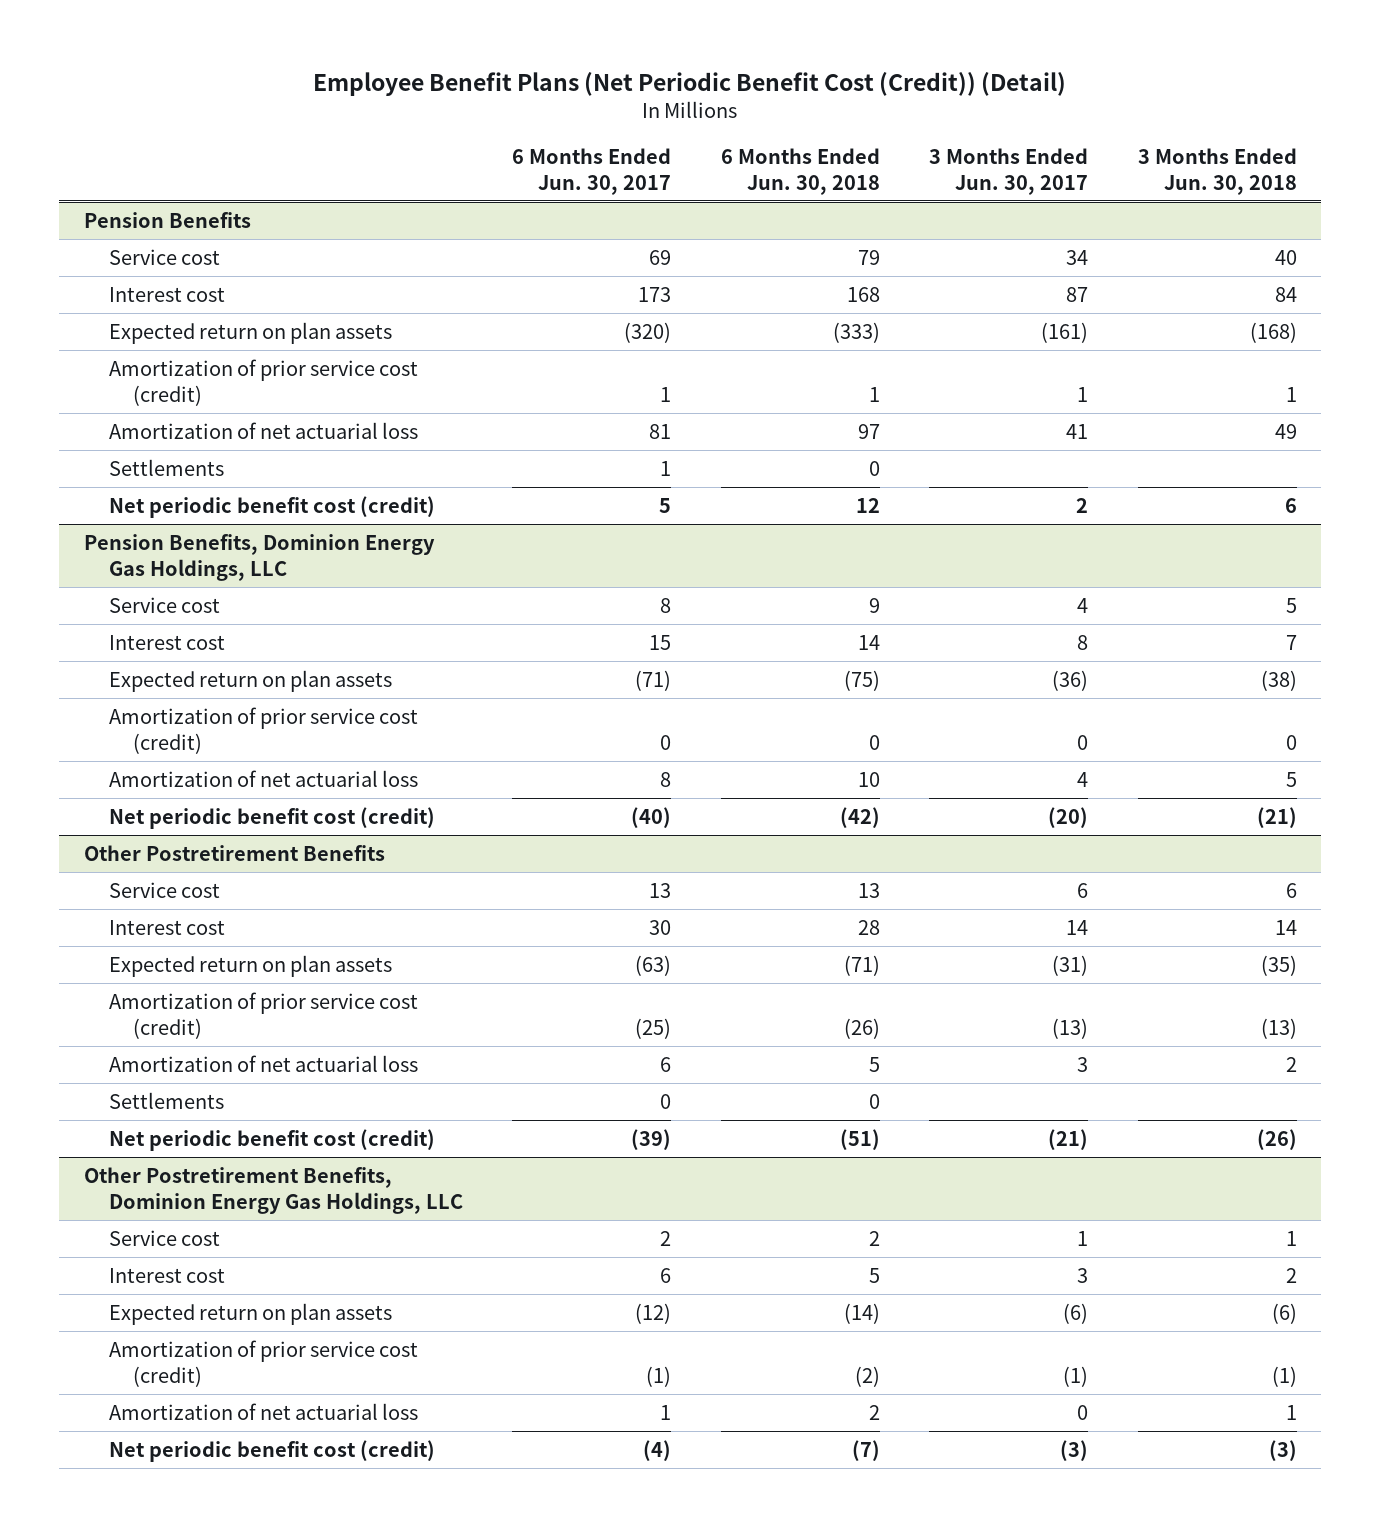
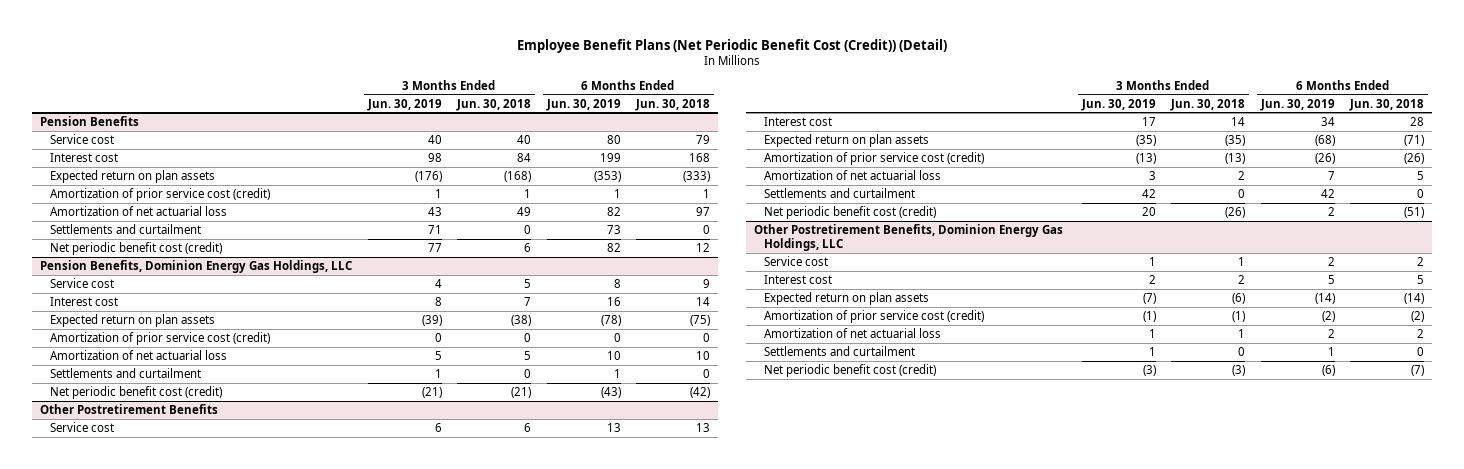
- | 6 Months Ended Jun. 30, 2017 | 6 Months Ended Jun. 30, 2018 | 3 Months Ended Jun. 30, 2017 | 3 Months Ended Jun. 30, 2018
+ | 3 Months Ended Jun. 30, 2019 | 3 Months Ended Jun. 30, 2018 | 6 Months Ended Jun. 30, 2019 | 6 Months Ended Jun. 30, 2018
@ Pension Benefits
- Settlements | 1 | 0 | |
+ Settlements and curtailment | 71 | 0 | 73 | 0
@ Pension Benefits, Dominion Energy Gas Holdings, LLC
+ Settlements and curtailment | 1 | 0 | 1 | 0
@ Other Postretirement Benefits
- Settlements | 0 | 0 | |
+ Settlements and curtailment | 42 | 0 | 42 | 0
@ Other Postretirement Benefits, Dominion Energy Gas Holdings, LLC
+ Settlements and curtailment | 1 | 0 | 1 | 0

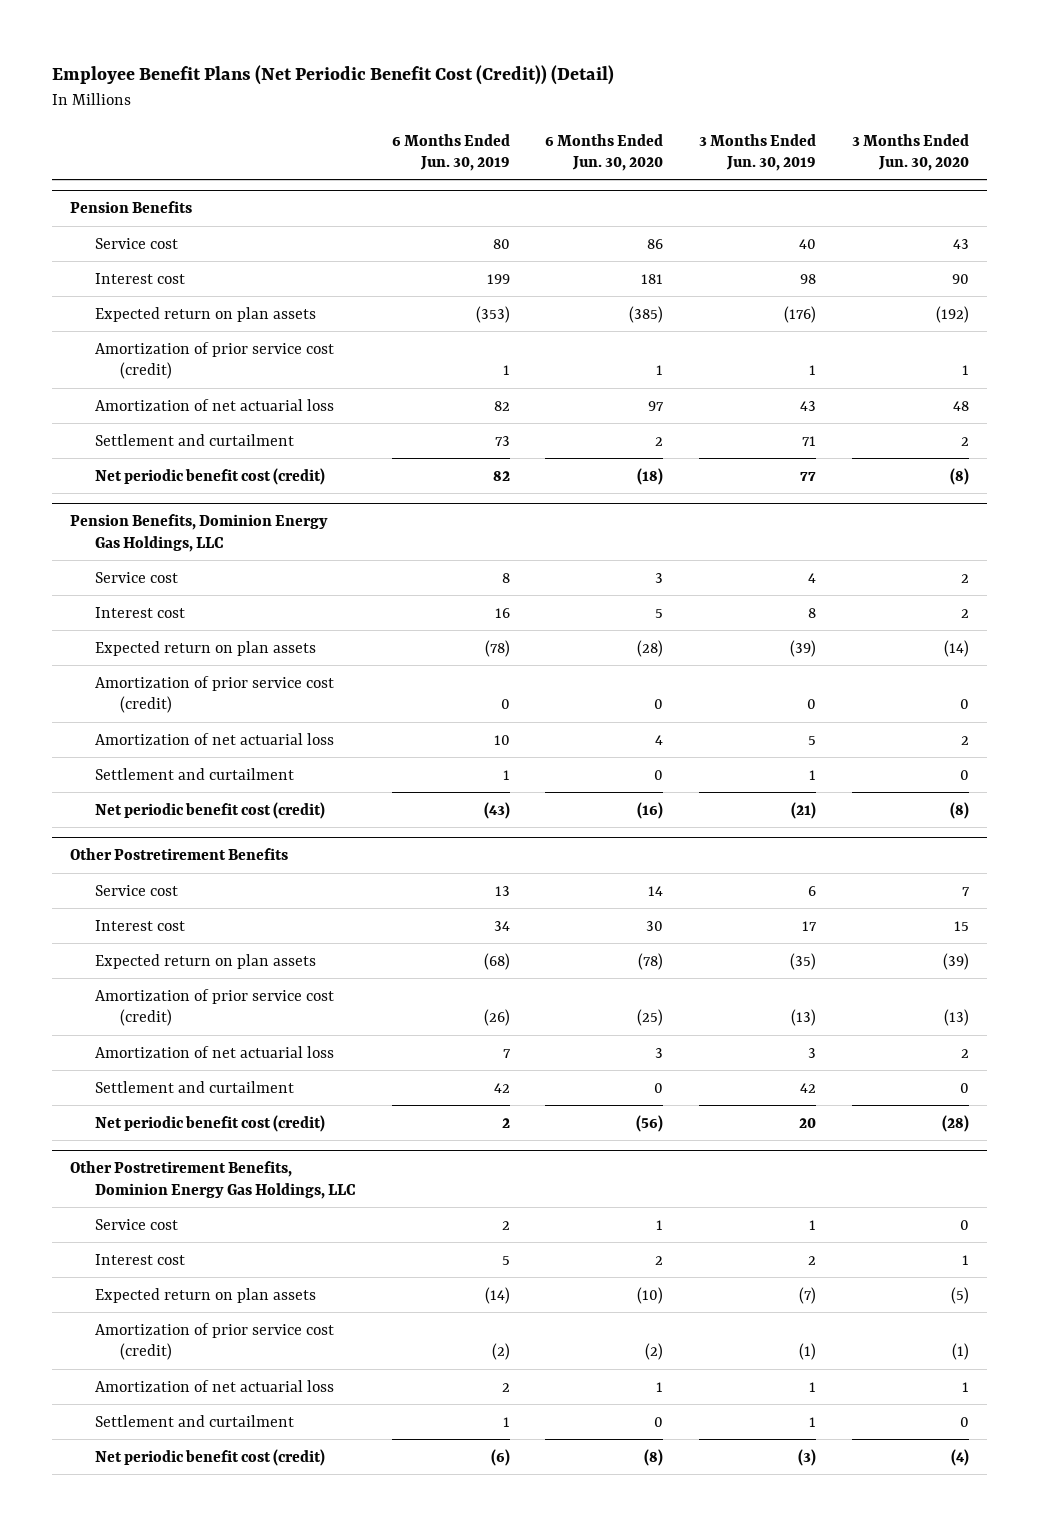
- | 3 Months Ended Jun. 30, 2019 | 3 Months Ended Jun. 30, 2018 | 6 Months Ended Jun. 30, 2019 | 6 Months Ended Jun. 30, 2018
+ | 6 Months Ended Jun. 30, 2019 | 6 Months Ended Jun. 30, 2020 | 3 Months Ended Jun. 30, 2019 | 3 Months Ended Jun. 30, 2020
@ Pension Benefits
- Settlements and curtailment | 71 | 0 | 73 | 0
+ Settlement and curtailment | 73 | 2 | 71 | 2
@ Pension Benefits, Dominion Energy Gas Holdings, LLC
- Settlements and curtailment | 1 | 0 | 1 | 0
+ Settlement and curtailment | 1 | 0 | 1 | 0
@ Other Postretirement Benefits
- Settlements and curtailment | 42 | 0 | 42 | 0
+ Settlement and curtailment | 42 | 0 | 42 | 0
@ Other Postretirement Benefits, Dominion Energy Gas Holdings, LLC
- Settlements and curtailment | 1 | 0 | 1 | 0
+ Settlement and curtailment | 1 | 0 | 1 | 0

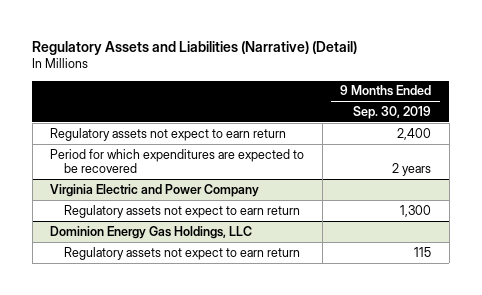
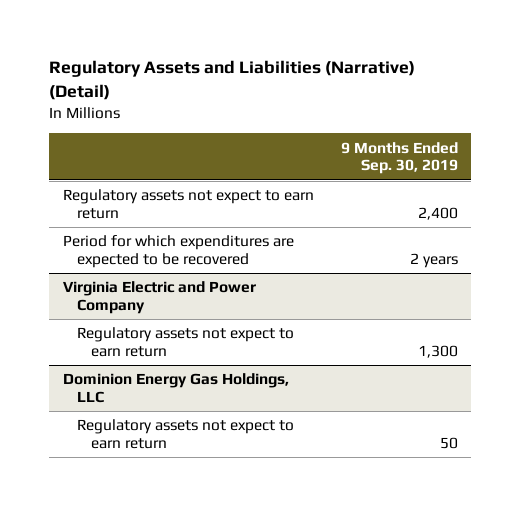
@ Dominion Energy Gas Holdings, LLC
- Regulatory assets not expect to earn return | 115
+ Regulatory assets not expect to earn return | 50

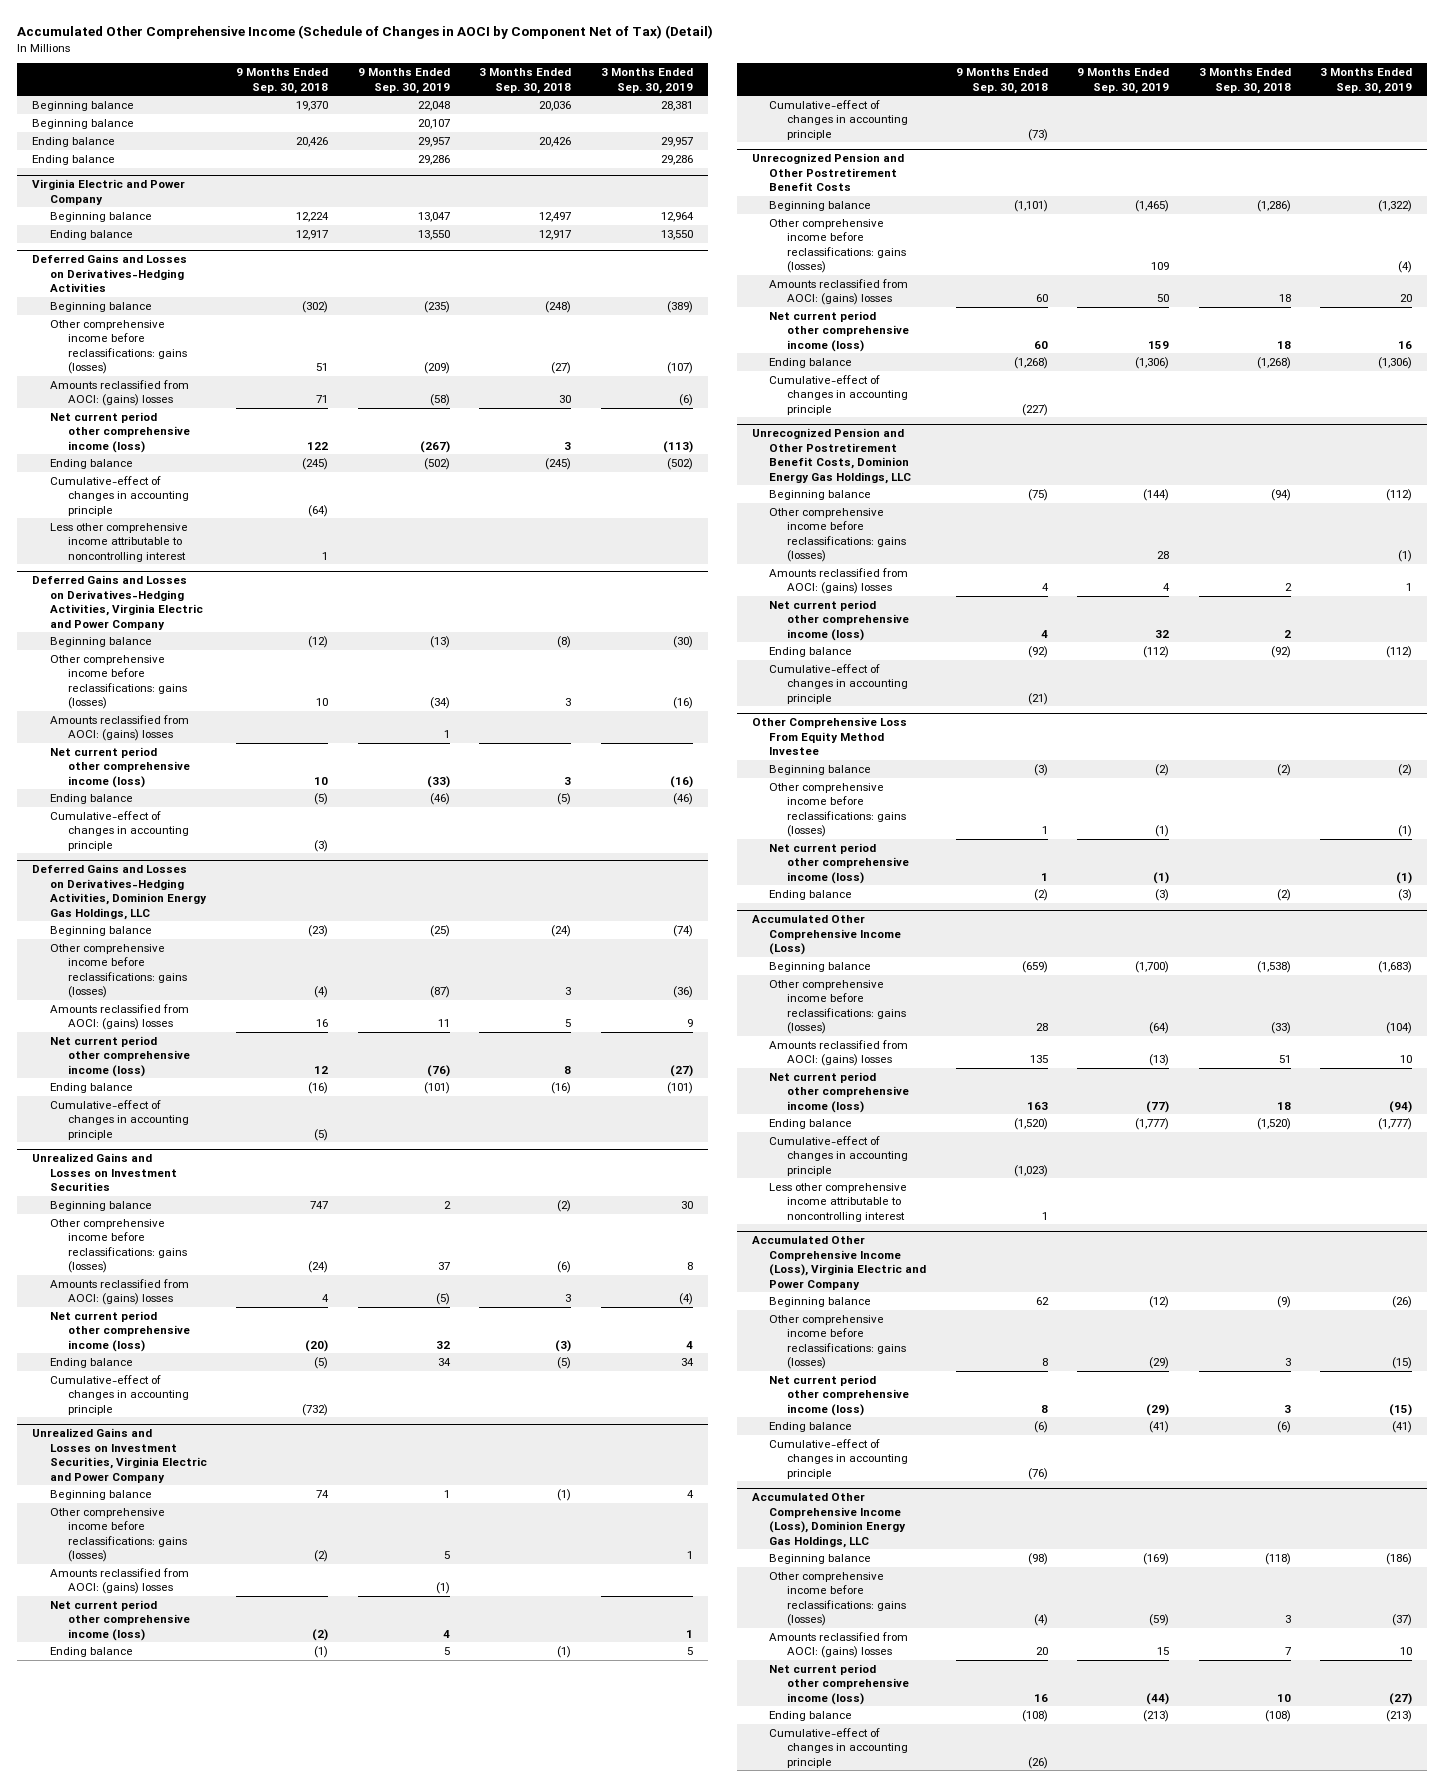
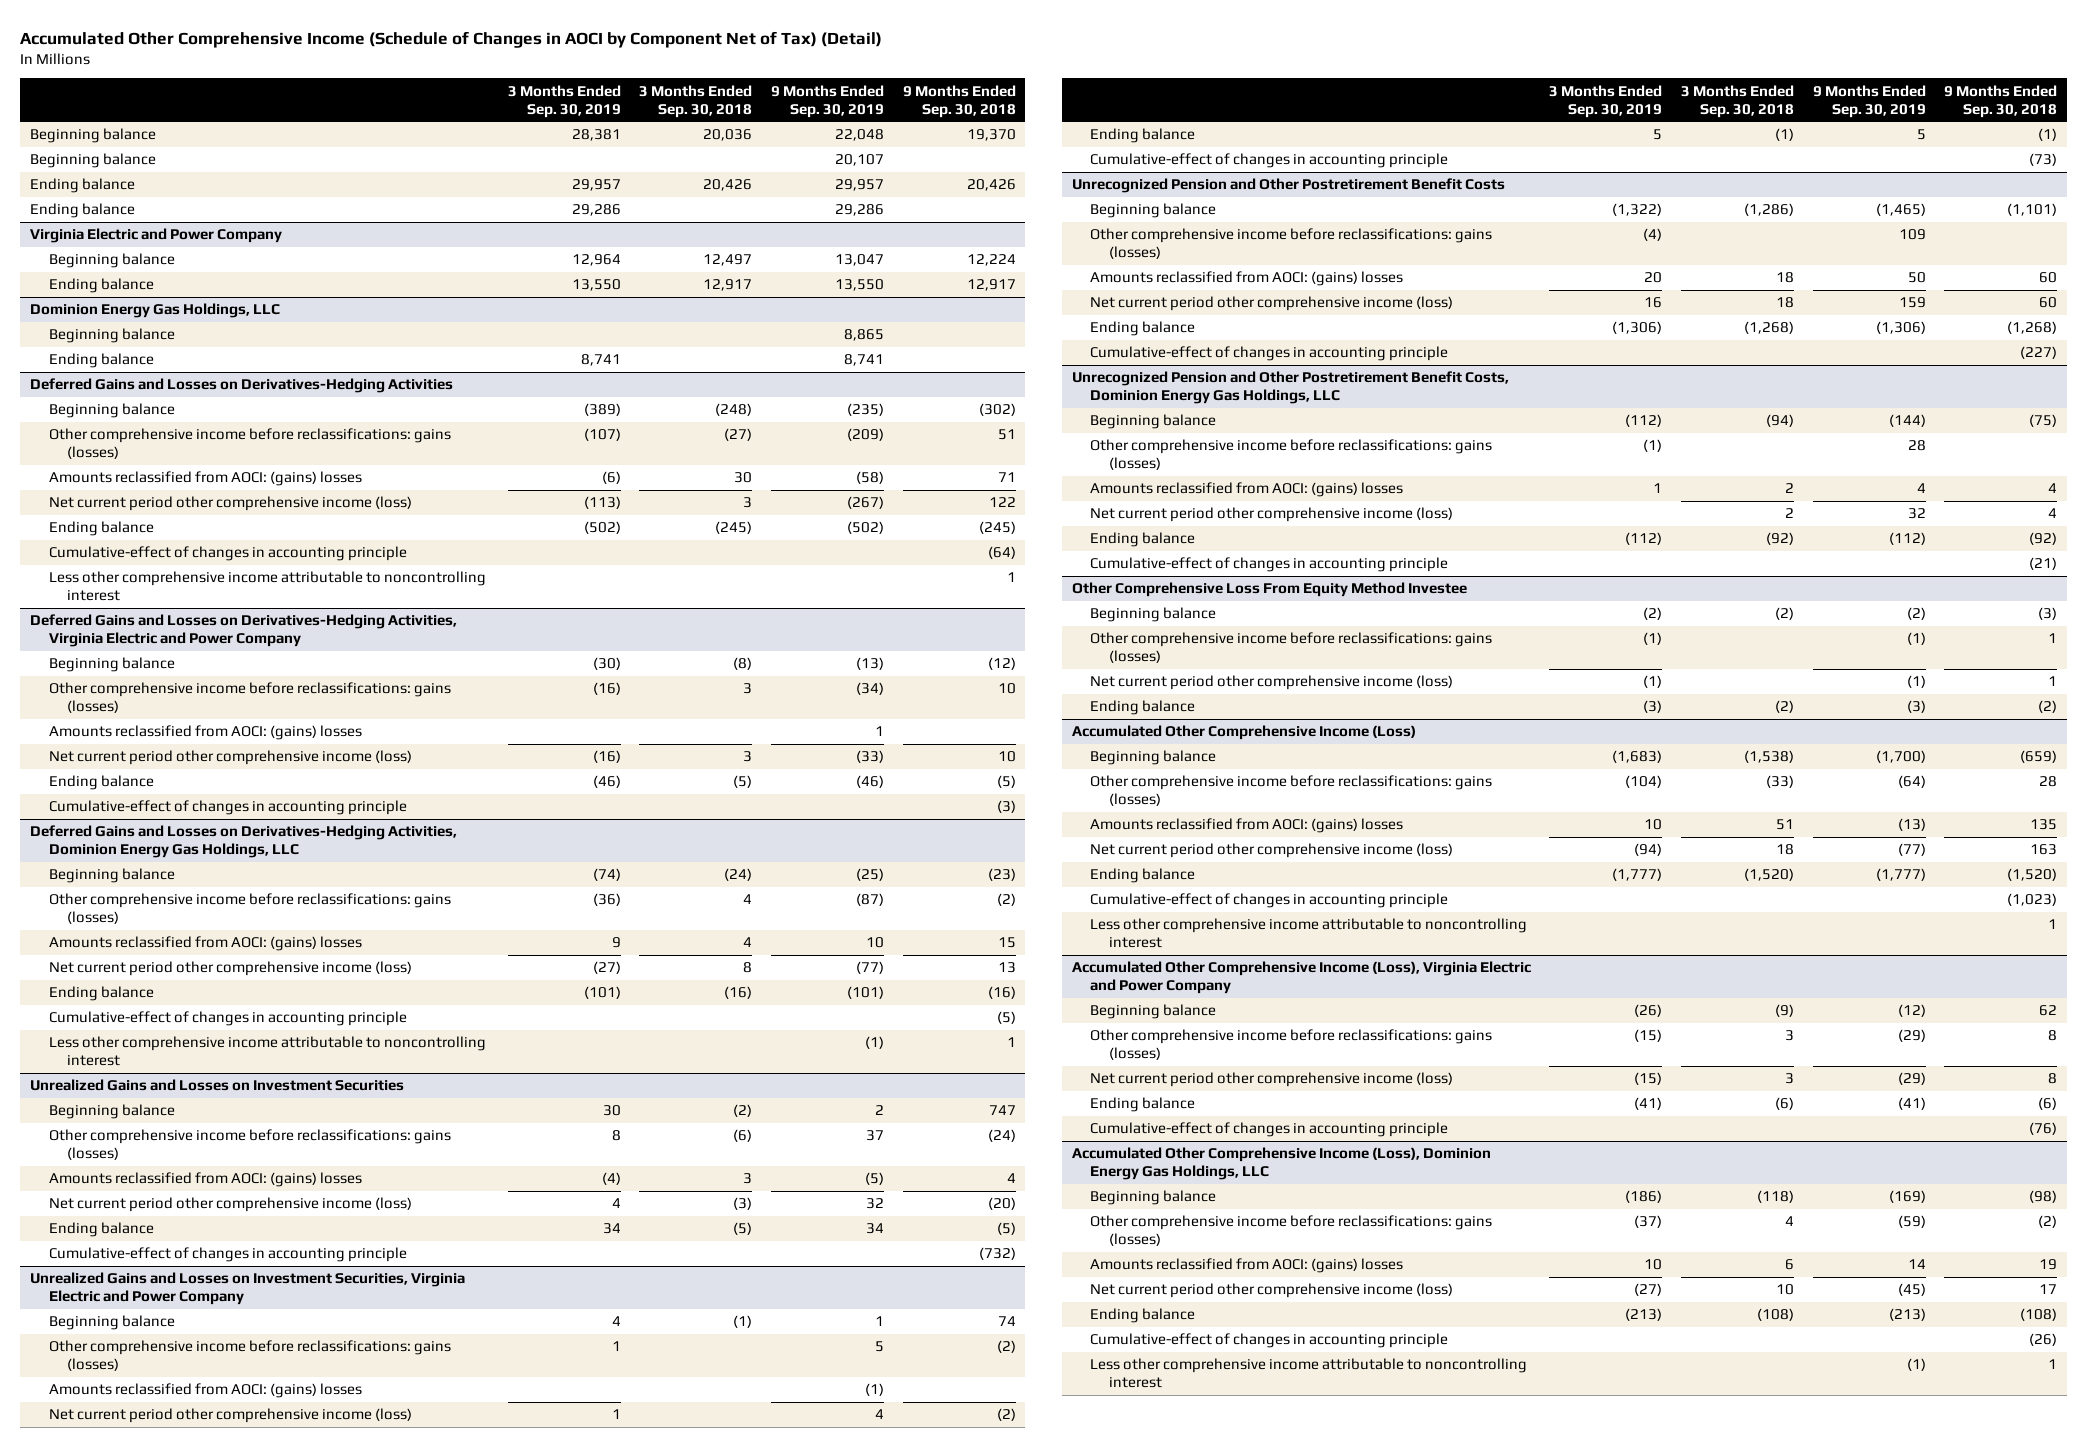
- | 9 Months Ended Sep. 30, 2018 | 9 Months Ended Sep. 30, 2019 | 3 Months Ended Sep. 30, 2018 | 3 Months Ended Sep. 30, 2019
+ | 3 Months Ended Sep. 30, 2019 | 3 Months Ended Sep. 30, 2018 | 9 Months Ended Sep. 30, 2019 | 9 Months Ended Sep. 30, 2018
+ Dominion Energy Gas Holdings, LLC
+ Beginning balance | | | 8,865 |
+ Ending balance | 8,741 | | 8,741 |
@ Deferred Gains and Losses on Derivatives-Hedging Activities, Dominion Energy Gas Holdings, LLC
- Other comprehensive income before reclassifications: gains (losses) | (4) | (87) | 3 | (36)
- Amounts reclassified from AOCI: (gains) losses | 16 | 11 | 5 | 9
- Net current period other comprehensive income (loss) | 12 | (76) | 8 | (27)
+ Other comprehensive income before reclassifications: gains (losses) | (36) | 4 | (87) | (2)
+ Amounts reclassified from AOCI: (gains) losses | 9 | 4 | 10 | 15
+ Net current period other comprehensive income (loss) | (27) | 8 | (77) | 13
+ Less other comprehensive income attributable to noncontrolling interest | | | (1) | 1
@ Accumulated Other Comprehensive Income (Loss), Dominion Energy Gas Holdings, LLC
- Other comprehensive income before reclassifications: gains (losses) | (4) | (59) | 3 | (37)
- Amounts reclassified from AOCI: (gains) losses | 20 | 15 | 7 | 10
- Net current period other comprehensive income (loss) | 16 | (44) | 10 | (27)
+ Other comprehensive income before reclassifications: gains (losses) | (37) | 4 | (59) | (2)
+ Amounts reclassified from AOCI: (gains) losses | 10 | 6 | 14 | 19
+ Net current period other comprehensive income (loss) | (27) | 10 | (45) | 17
+ Less other comprehensive income attributable to noncontrolling interest | | | (1) | 1

